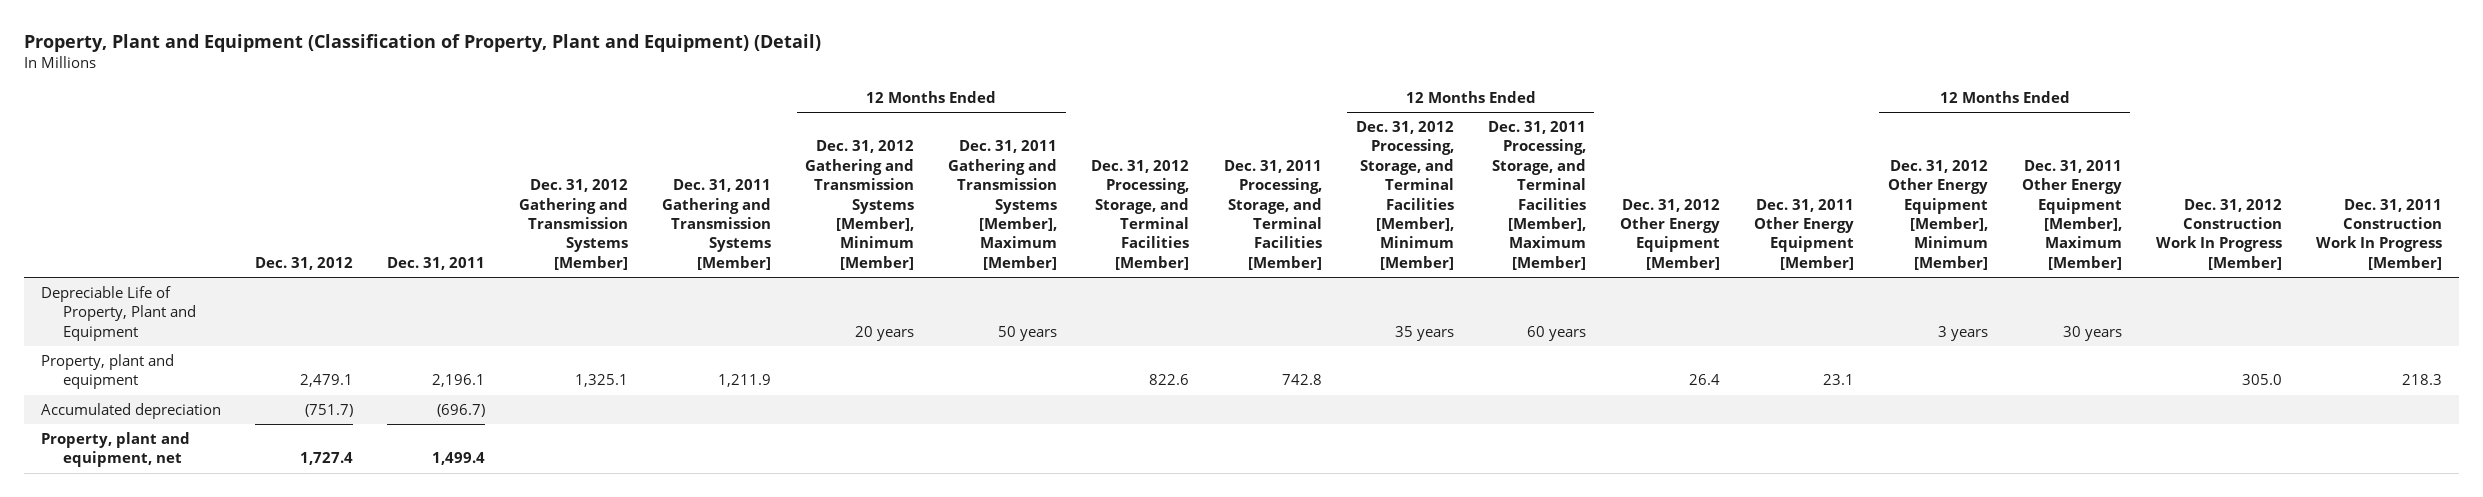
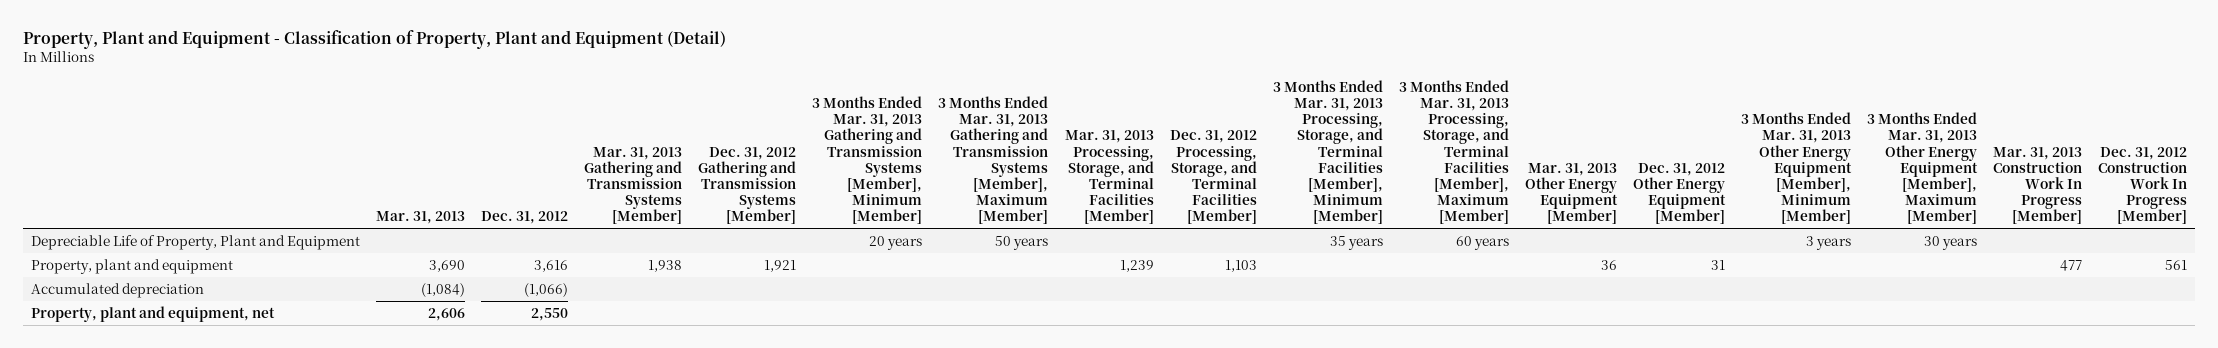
- Property, Plant and Equipment (Classification of Property, Plant and Equipment) (Detail)
+ Property, Plant and Equipment - Classification of Property, Plant and Equipment (Detail)
- | Dec. 31, 2012 | Dec. 31, 2011 | Dec. 31, 2012 Gathering and Transmission Systems [Member] | Dec. 31, 2011 Gathering and Transmission Systems [Member] | 12 Months Ended Dec. 31, 2012 Gathering and Transmission Systems [Member], Minimum [Member] | 12 Months Ended Dec. 31, 2011 Gathering and Transmission Systems [Member], Maximum [Member] | Dec. 31, 2012 Processing, Storage, and Terminal Facilities [Member] | Dec. 31, 2011 Processing, Storage, and Terminal Facilities [Member] | 12 Months Ended Dec. 31, 2012 Processing, Storage, and Terminal Facilities [Member], Minimum [Member] | 12 Months Ended Dec. 31, 2011 Processing, Storage, and Terminal Facilities [Member], Maximum [Member] | Dec. 31, 2012 Other Energy Equipment [Member] | Dec. 31, 2011 Other Energy Equipment [Member] | 12 Months Ended Dec. 31, 2012 Other Energy Equipment [Member], Minimum [Member] | 12 Months Ended Dec. 31, 2011 Other Energy Equipment [Member], Maximum [Member] | Dec. 31, 2012 Construction Work In Progress [Member] | Dec. 31, 2011 Construction Work In Progress [Member]
+ | Mar. 31, 2013 | Dec. 31, 2012 | Mar. 31, 2013 Gathering and Transmission Systems [Member] | Dec. 31, 2012 Gathering and Transmission Systems [Member] | 3 Months Ended Mar. 31, 2013 Gathering and Transmission Systems [Member], Minimum [Member] | 3 Months Ended Mar. 31, 2013 Gathering and Transmission Systems [Member], Maximum [Member] | Mar. 31, 2013 Processing, Storage, and Terminal Facilities [Member] | Dec. 31, 2012 Processing, Storage, and Terminal Facilities [Member] | 3 Months Ended Mar. 31, 2013 Processing, Storage, and Terminal Facilities [Member], Minimum [Member] | 3 Months Ended Mar. 31, 2013 Processing, Storage, and Terminal Facilities [Member], Maximum [Member] | Mar. 31, 2013 Other Energy Equipment [Member] | Dec. 31, 2012 Other Energy Equipment [Member] | 3 Months Ended Mar. 31, 2013 Other Energy Equipment [Member], Minimum [Member] | 3 Months Ended Mar. 31, 2013 Other Energy Equipment [Member], Maximum [Member] | Mar. 31, 2013 Construction Work In Progress [Member] | Dec. 31, 2012 Construction Work In Progress [Member]
- Property, plant and equipment | 2,479.1 | 2,196.1 | 1,325.1 | 1,211.9 | | | 822.6 | 742.8 | | | 26.4 | 23.1 | | | 305.0 | 218.3
- Accumulated depreciation | (751.7) | (696.7) | | | | | | | | | | | | | |
- Property, plant and equipment, net | 1,727.4 | 1,499.4 | | | | | | | | | | | | | |
+ Property, plant and equipment | 3,690 | 3,616 | 1,938 | 1,921 | | | 1,239 | 1,103 | | | 36 | 31 | | | 477 | 561
+ Accumulated depreciation | (1,084) | (1,066) | | | | | | | | | | | | | |
+ Property, plant and equipment, net | 2,606 | 2,550 | | | | | | | | | | | | | |

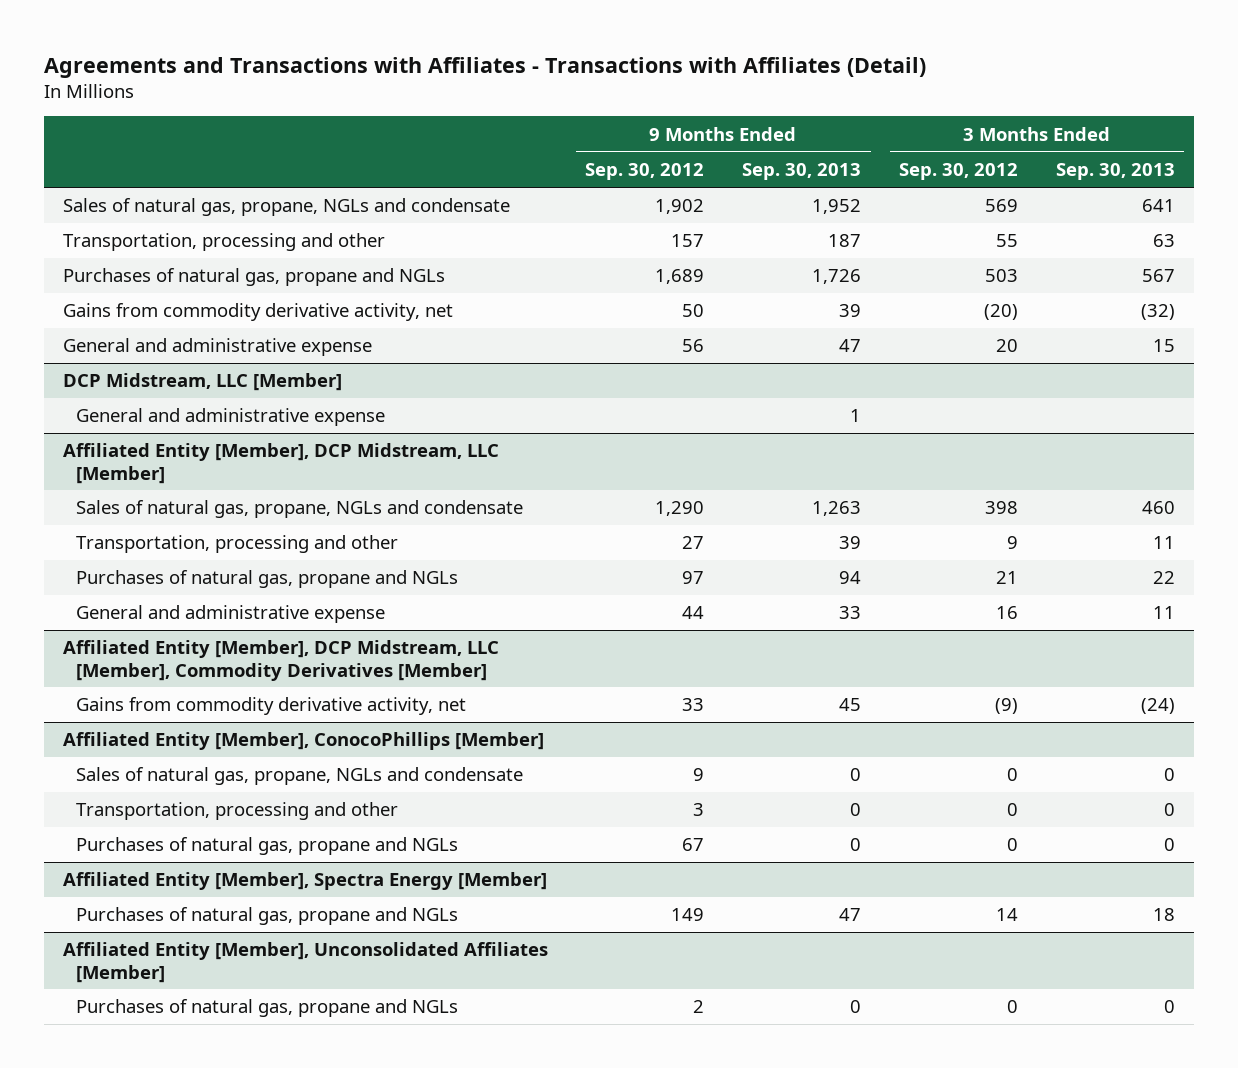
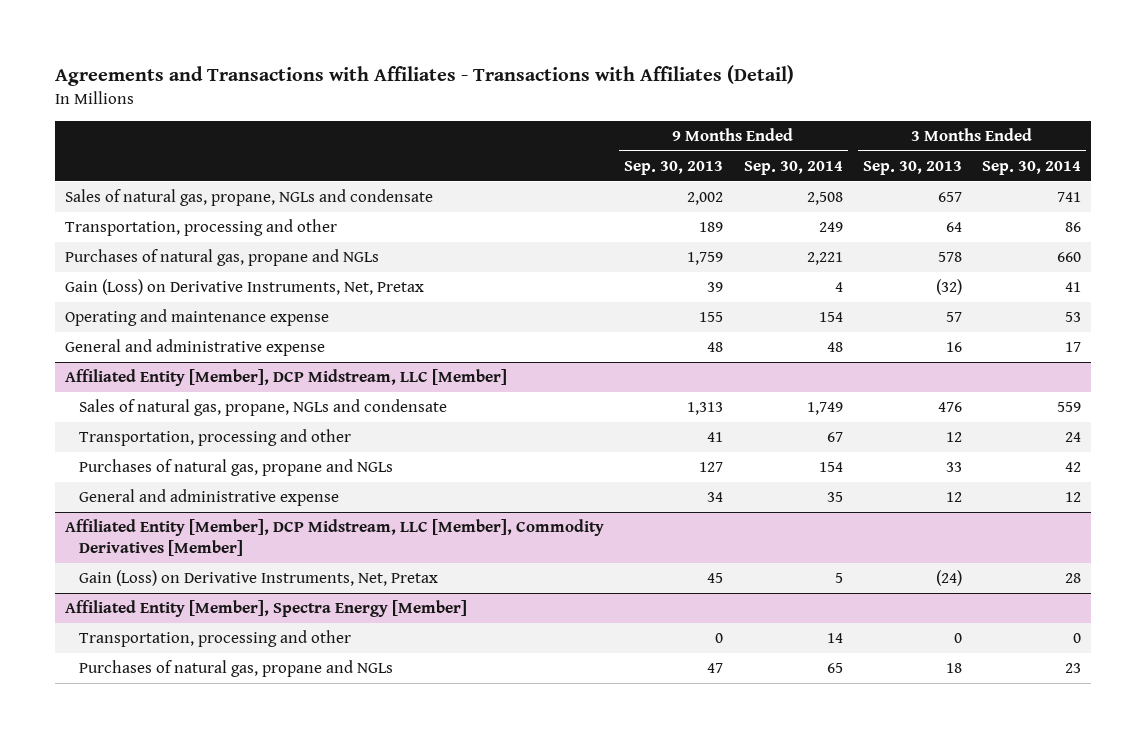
- | 9 Months Ended Sep. 30, 2012 | 9 Months Ended Sep. 30, 2013 | 3 Months Ended Sep. 30, 2012 | 3 Months Ended Sep. 30, 2013
+ | 9 Months Ended Sep. 30, 2013 | 9 Months Ended Sep. 30, 2014 | 3 Months Ended Sep. 30, 2013 | 3 Months Ended Sep. 30, 2014
- Sales of natural gas, propane, NGLs and condensate | 1,902 | 1,952 | 569 | 641
- Transportation, processing and other | 157 | 187 | 55 | 63
- Purchases of natural gas, propane and NGLs | 1,689 | 1,726 | 503 | 567
- Gains from commodity derivative activity, net | 50 | 39 | (20) | (32)
- General and administrative expense | 56 | 47 | 20 | 15
- DCP Midstream, LLC [Member]
- General and administrative expense | | 1 | |
+ Sales of natural gas, propane, NGLs and condensate | 2,002 | 2,508 | 657 | 741
+ Transportation, processing and other | 189 | 249 | 64 | 86
+ Purchases of natural gas, propane and NGLs | 1,759 | 2,221 | 578 | 660
+ Gain (Loss) on Derivative Instruments, Net, Pretax | 39 | 4 | (32) | 41
+ Operating and maintenance expense | 155 | 154 | 57 | 53
+ General and administrative expense | 48 | 48 | 16 | 17
@ Affiliated Entity [Member], DCP Midstream, LLC [Member]
- Sales of natural gas, propane, NGLs and condensate | 1,290 | 1,263 | 398 | 460
- Transportation, processing and other | 27 | 39 | 9 | 11
- Purchases of natural gas, propane and NGLs | 97 | 94 | 21 | 22
- General and administrative expense | 44 | 33 | 16 | 11
+ Sales of natural gas, propane, NGLs and condensate | 1,313 | 1,749 | 476 | 559
+ Transportation, processing and other | 41 | 67 | 12 | 24
+ Purchases of natural gas, propane and NGLs | 127 | 154 | 33 | 42
+ General and administrative expense | 34 | 35 | 12 | 12
@ Affiliated Entity [Member], DCP Midstream, LLC [Member], Commodity Derivatives [Member]
- Gains from commodity derivative activity, net | 33 | 45 | (9) | (24)
- Affiliated Entity [Member], ConocoPhillips [Member]
- Sales of natural gas, propane, NGLs and condensate | 9 | 0 | 0 | 0
- Transportation, processing and other | 3 | 0 | 0 | 0
- Purchases of natural gas, propane and NGLs | 67 | 0 | 0 | 0
@ Affiliated Entity [Member], DCP Midstream, LLC [Member], Commodity Derivatives [Member]
+ Gain (Loss) on Derivative Instruments, Net, Pretax | 45 | 5 | (24) | 28
@ Affiliated Entity [Member], Spectra Energy [Member]
+ Transportation, processing and other | 0 | 14 | 0 | 0
- Affiliated Entity [Member], Unconsolidated Affiliates [Member]
- Purchases of natural gas, propane and NGLs | 2 | 0 | 0 | 0

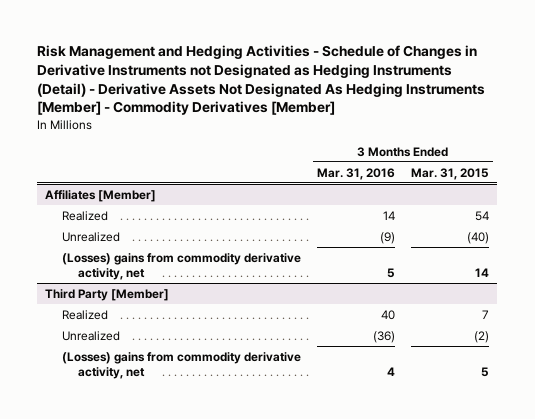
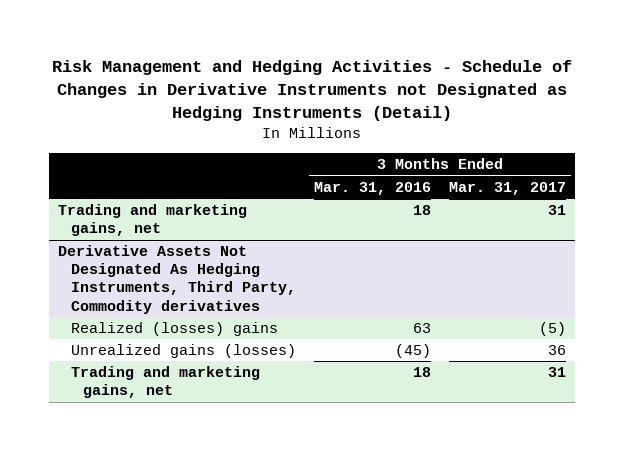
- Risk Management and Hedging Activities - Schedule of Changes in Derivative Instruments not Designated as Hedging Instruments (Detail) - Derivative Assets Not Designated As Hedging Instruments [Member] - Commodity Derivatives [Member]
+ Risk Management and Hedging Activities - Schedule of Changes in Derivative Instruments not Designated as Hedging Instruments (Detail)
- | 3 Months Ended Mar. 31, 2016 | 3 Months Ended Mar. 31, 2015
+ | 3 Months Ended Mar. 31, 2016 | 3 Months Ended Mar. 31, 2017
- Affiliates [Member]
- Realized | 14 | 54
- Unrealized | (9) | (40)
- (Losses) gains from commodity derivative activity, net | 5 | 14
- Third Party [Member]
- Realized | 40 | 7
- Unrealized | (36) | (2)
- (Losses) gains from commodity derivative activity, net | 4 | 5
+ Trading and marketing gains, net | 18 | 31
+ Derivative Assets Not Designated As Hedging Instruments, Third Party, Commodity derivatives
+ Realized (losses) gains | 63 | (5)
+ Unrealized gains (losses) | (45) | 36
+ Trading and marketing gains, net | 18 | 31

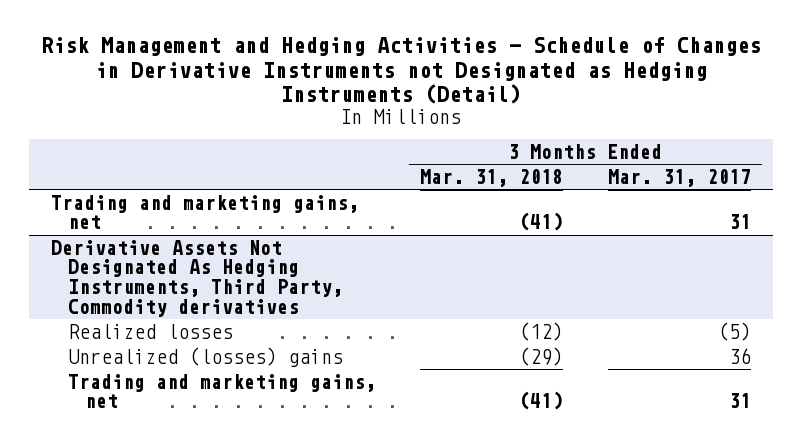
- | 3 Months Ended Mar. 31, 2016 | 3 Months Ended Mar. 31, 2017
+ | 3 Months Ended Mar. 31, 2018 | 3 Months Ended Mar. 31, 2017
@ Derivative Assets Not Designated As Hedging Instruments, Third Party, Commodity derivatives
- Realized (losses) gains | 63 | (5)
- Unrealized gains (losses) | (45) | 36
+ Realized losses | (12) | (5)
+ Unrealized (losses) gains | (29) | 36

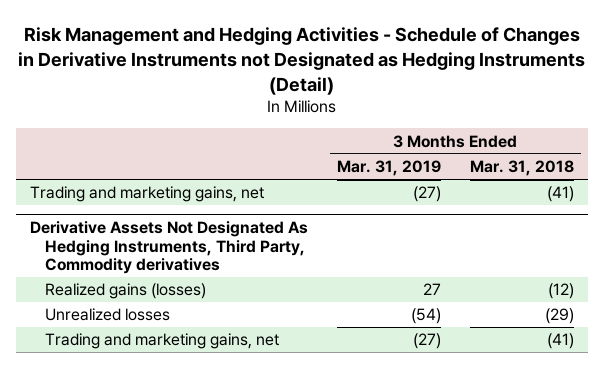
- | 3 Months Ended Mar. 31, 2018 | 3 Months Ended Mar. 31, 2017
+ | 3 Months Ended Mar. 31, 2019 | 3 Months Ended Mar. 31, 2018
@ Derivative Assets Not Designated As Hedging Instruments, Third Party, Commodity derivatives
- Realized losses | (12) | (5)
- Unrealized (losses) gains | (29) | 36
+ Realized gains (losses) | 27 | (12)
+ Unrealized losses | (54) | (29)

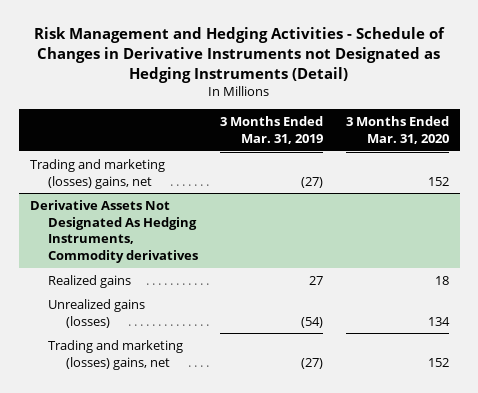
- | 3 Months Ended Mar. 31, 2019 | 3 Months Ended Mar. 31, 2018
+ | 3 Months Ended Mar. 31, 2019 | 3 Months Ended Mar. 31, 2020
- Trading and marketing gains, net | (27) | (41)
- Derivative Assets Not Designated As Hedging Instruments, Third Party, Commodity derivatives
- Realized gains (losses) | 27 | (12)
- Unrealized losses | (54) | (29)
- Trading and marketing gains, net | (27) | (41)
+ Trading and marketing (losses) gains, net | (27) | 152
+ Derivative Assets Not Designated As Hedging Instruments, Commodity derivatives
+ Realized gains | 27 | 18
+ Unrealized gains (losses) | (54) | 134
+ Trading and marketing (losses) gains, net | (27) | 152

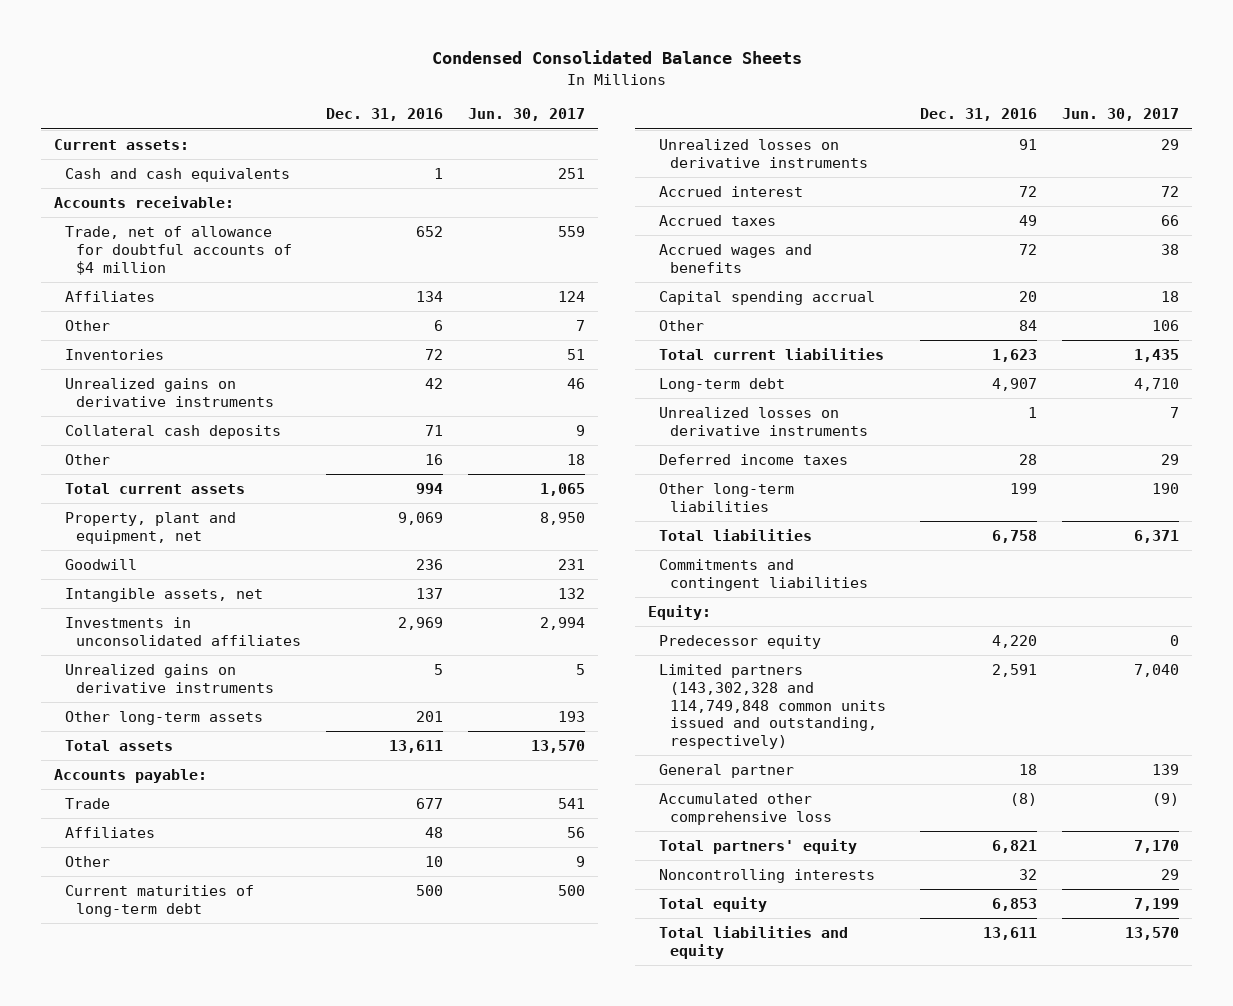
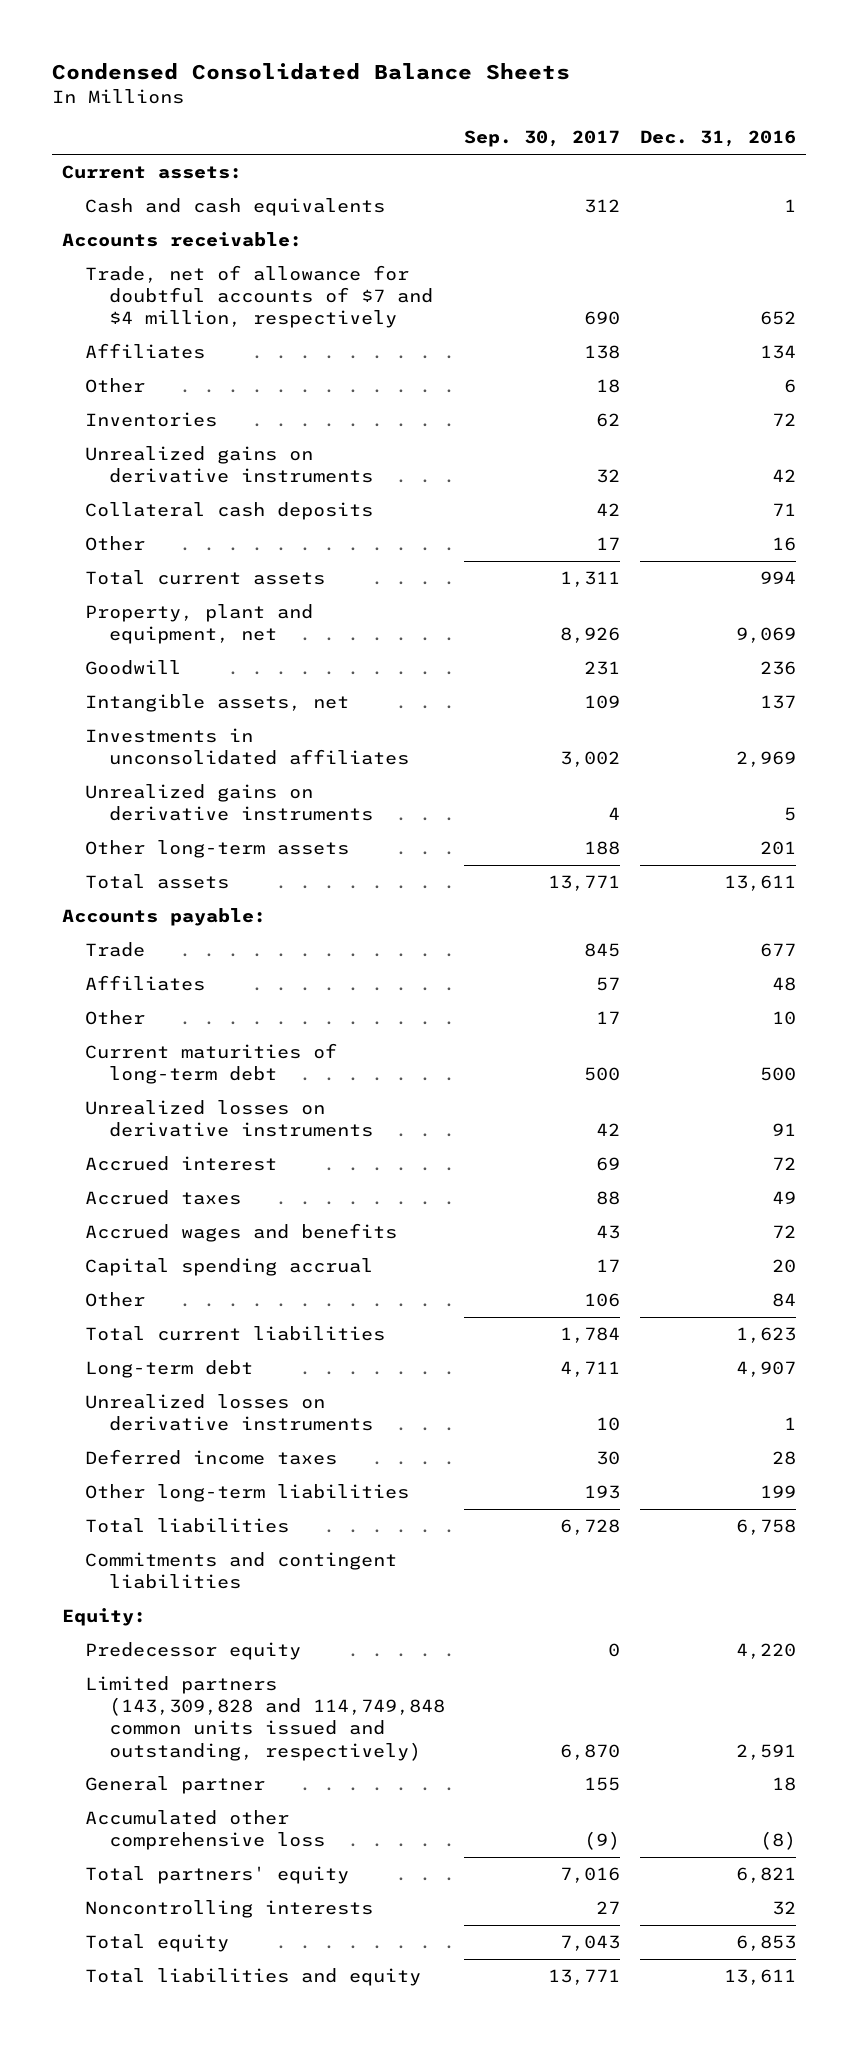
- | Dec. 31, 2016 | Jun. 30, 2017
+ | Sep. 30, 2017 | Dec. 31, 2016
- Trade, net of allowance for doubtful accounts of $4 million | 652 | 559
+ Trade, net of allowance for doubtful accounts of $7 and $4 million, respectively | 690 | 652
- Limited partners (143,302,328 and 114,749,848 common units issued and outstanding, respectively) | 2,591 | 7,040
+ Limited partners (143,309,828 and 114,749,848 common units issued and outstanding, respectively) | 6,870 | 2,591

